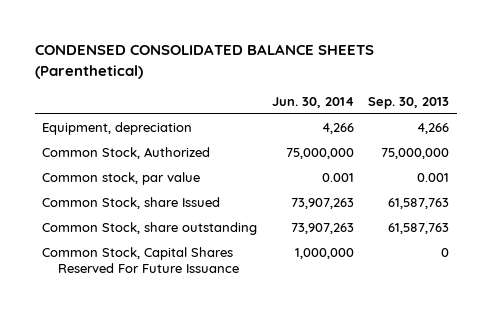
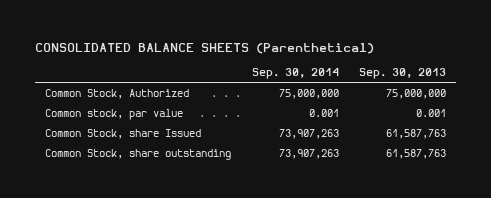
- CONDENSED CONSOLIDATED BALANCE SHEETS (Parenthetical)
+ CONSOLIDATED BALANCE SHEETS (Parenthetical)
- | Jun. 30, 2014 | Sep. 30, 2013
+ | Sep. 30, 2014 | Sep. 30, 2013
- Equipment, depreciation | 4,266 | 4,266
- Common Stock, Capital Shares Reserved For Future Issuance | 1,000,000 | 0

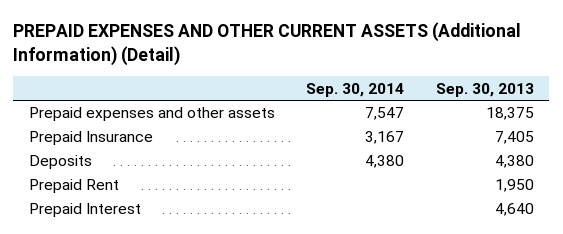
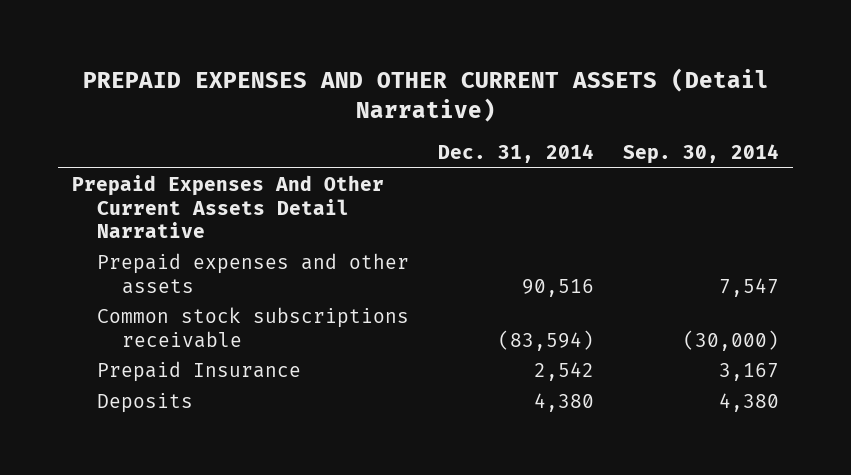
- PREPAID EXPENSES AND OTHER CURRENT ASSETS (Additional Information) (Detail)
+ PREPAID EXPENSES AND OTHER CURRENT ASSETS (Detail Narrative)
- | Sep. 30, 2014 | Sep. 30, 2013
+ | Dec. 31, 2014 | Sep. 30, 2014
+ Prepaid Expenses And Other Current Assets Detail Narrative
+ Common stock subscriptions receivable | (83,594) | (30,000)
- Prepaid Rent | | 1,950
- Prepaid Interest | | 4,640

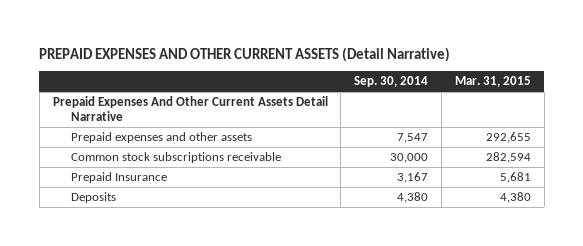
- | Dec. 31, 2014 | Sep. 30, 2014
+ | Sep. 30, 2014 | Mar. 31, 2015
- Common stock subscriptions receivable | (83,594) | (30,000)
+ Common stock subscriptions receivable | 30,000 | 282,594

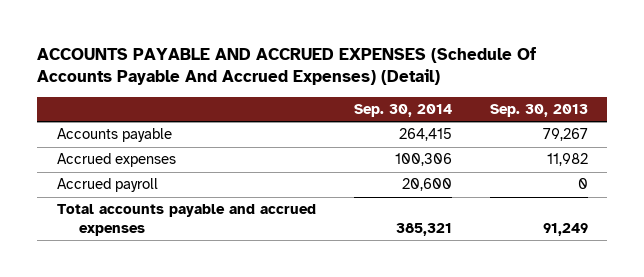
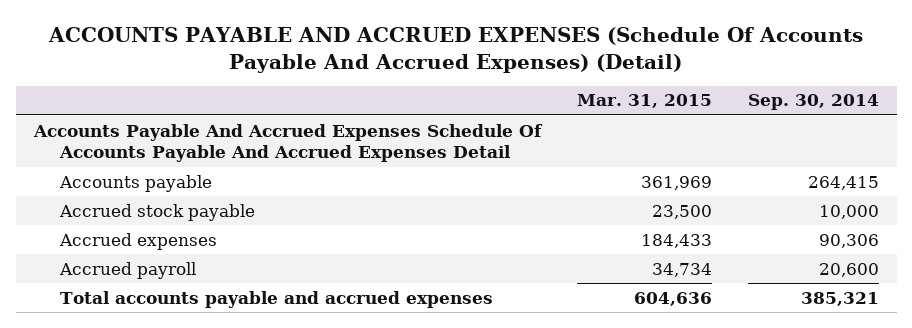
- | Sep. 30, 2014 | Sep. 30, 2013
+ | Mar. 31, 2015 | Sep. 30, 2014
+ Accounts Payable And Accrued Expenses Schedule Of Accounts Payable And Accrued Expenses Detail
- Accrued expenses | 100,306 | 11,982
+ Accrued stock payable | 23,500 | 10,000
+ Accrued expenses | 184,433 | 90,306

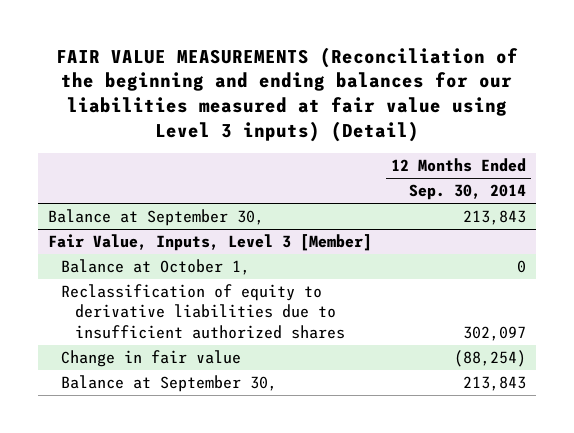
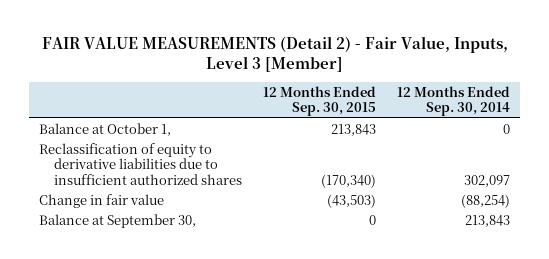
- FAIR VALUE MEASUREMENTS (Reconciliation of the beginning and ending balances for our liabilities measured at fair value using Level 3 inputs) (Detail)
+ FAIR VALUE MEASUREMENTS (Detail 2) - Fair Value, Inputs, Level 3 [Member]
- | 12 Months Ended Sep. 30, 2014
+ | 12 Months Ended Sep. 30, 2015 | 12 Months Ended Sep. 30, 2014
- Balance at September 30, | 213,843
- Fair Value, Inputs, Level 3 [Member]

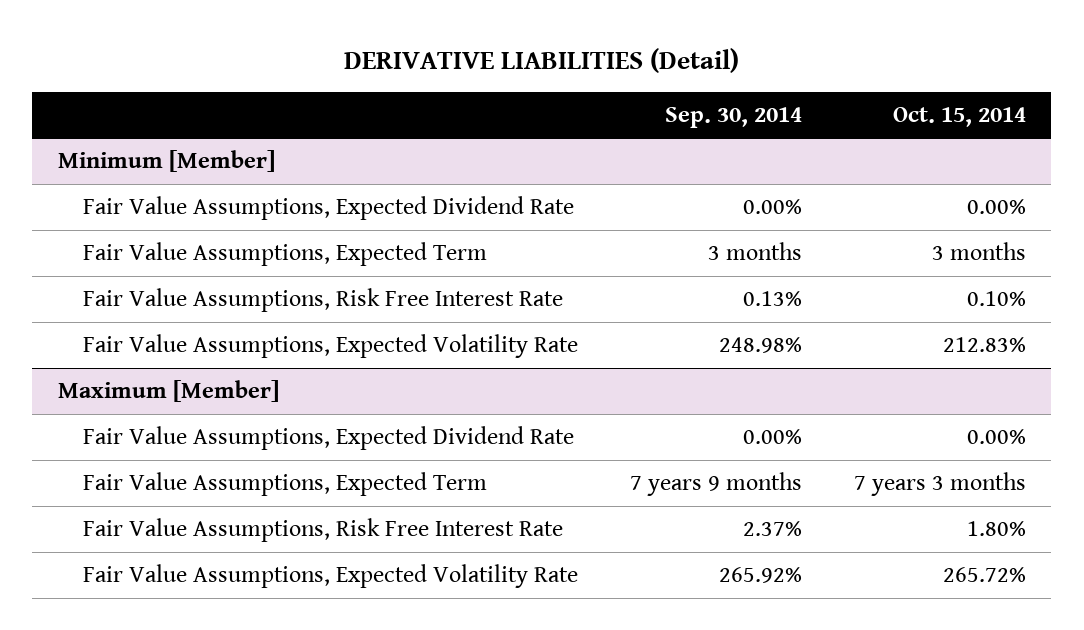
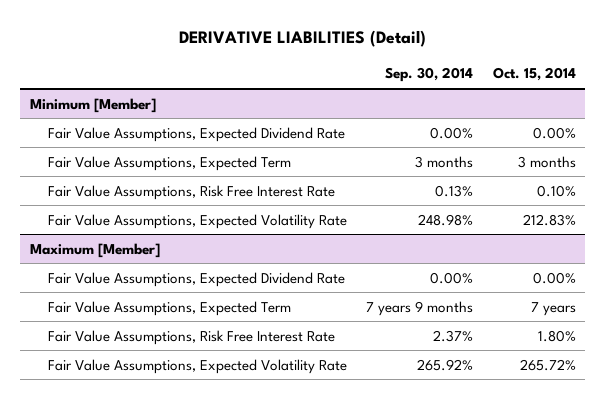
@ Maximum [Member]
- Fair Value Assumptions, Expected Term | 7 years 9 months | 7 years 3 months
+ Fair Value Assumptions, Expected Term | 7 years 9 months | 7 years

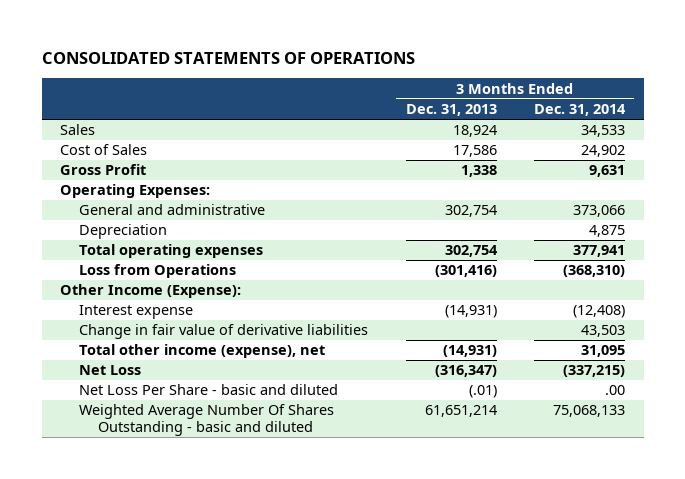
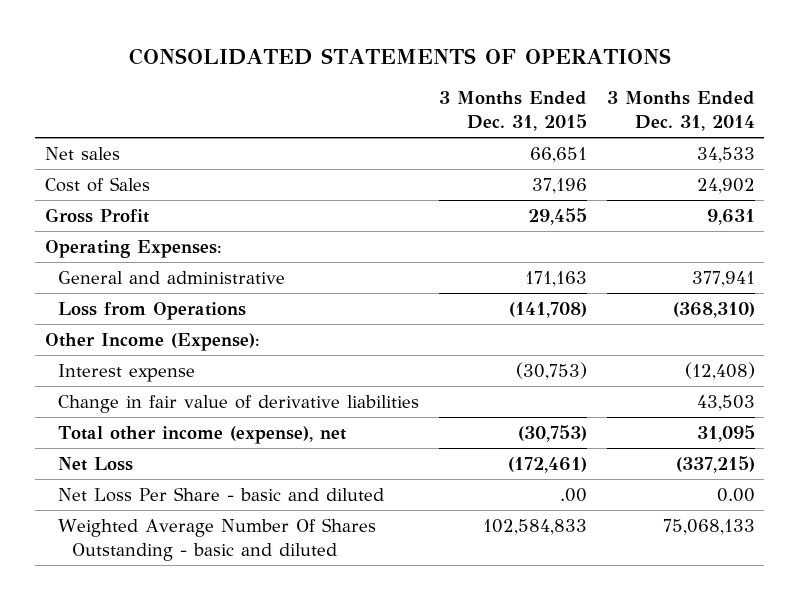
- | 3 Months Ended Dec. 31, 2013 | 3 Months Ended Dec. 31, 2014
+ | 3 Months Ended Dec. 31, 2015 | 3 Months Ended Dec. 31, 2014
- Sales | 18,924 | 34,533
+ Net sales | 66,651 | 34,533
- General and administrative | 302,754 | 373,066
- Depreciation | | 4,875
- Total operating expenses | 302,754 | 377,941
+ General and administrative | 171,163 | 377,941
- Net Loss Per Share - basic and diluted | (.01) | .00
+ Net Loss Per Share - basic and diluted | .00 | 0.00

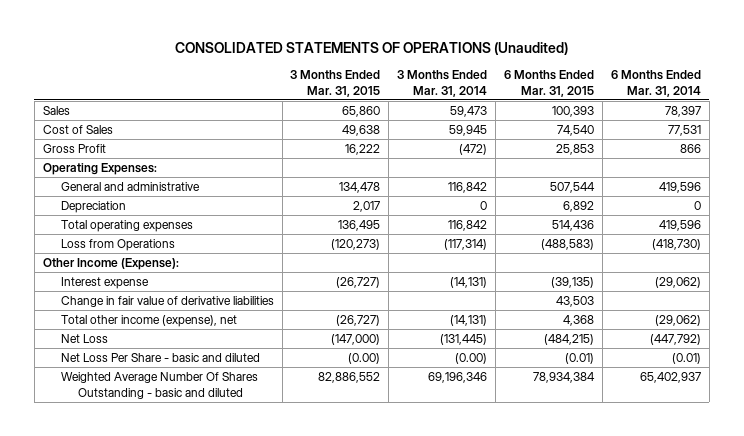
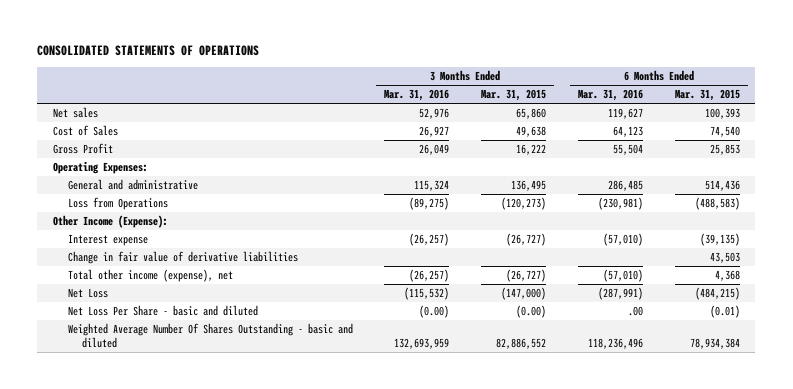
- CONSOLIDATED STATEMENTS OF OPERATIONS (Unaudited)
+ CONSOLIDATED STATEMENTS OF OPERATIONS
- | 3 Months Ended Mar. 31, 2015 | 3 Months Ended Mar. 31, 2014 | 6 Months Ended Mar. 31, 2015 | 6 Months Ended Mar. 31, 2014
+ | 3 Months Ended Mar. 31, 2016 | 3 Months Ended Mar. 31, 2015 | 6 Months Ended Mar. 31, 2016 | 6 Months Ended Mar. 31, 2015
- Sales | 65,860 | 59,473 | 100,393 | 78,397
+ Net sales | 52,976 | 65,860 | 119,627 | 100,393
- General and administrative | 134,478 | 116,842 | 507,544 | 419,596
- Depreciation | 2,017 | 0 | 6,892 | 0
- Total operating expenses | 136,495 | 116,842 | 514,436 | 419,596
+ General and administrative | 115,324 | 136,495 | 286,485 | 514,436

